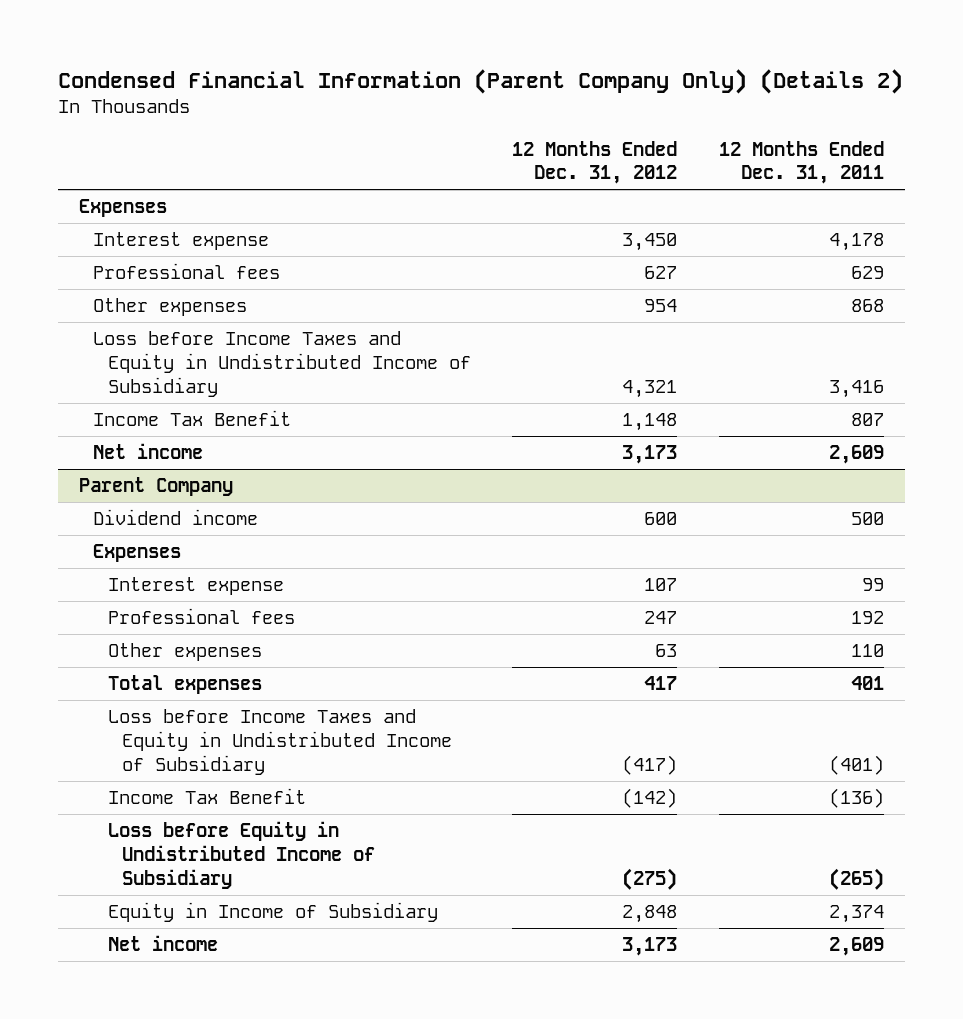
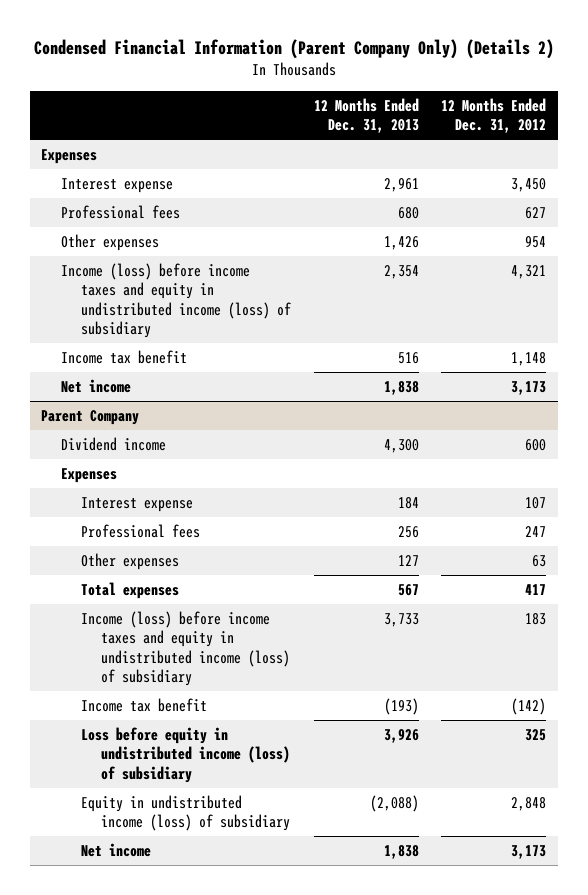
- | 12 Months Ended Dec. 31, 2012 | 12 Months Ended Dec. 31, 2011
+ | 12 Months Ended Dec. 31, 2013 | 12 Months Ended Dec. 31, 2012
- Loss before Income Taxes and Equity in Undistributed Income of Subsidiary | 4,321 | 3,416
- Income Tax Benefit | 1,148 | 807
+ Income (loss) before income taxes and equity in undistributed income (loss) of subsidiary | 2,354 | 4,321
+ Income tax benefit | 516 | 1,148
@ Parent Company
- Loss before Income Taxes and Equity in Undistributed Income of Subsidiary | (417) | (401)
- Income Tax Benefit | (142) | (136)
- Loss before Equity in Undistributed Income of Subsidiary | (275) | (265)
- Equity in Income of Subsidiary | 2,848 | 2,374
+ Income (loss) before income taxes and equity in undistributed income (loss) of subsidiary | 3,733 | 183
+ Income tax benefit | (193) | (142)
+ Loss before equity in undistributed income (loss) of subsidiary | 3,926 | 325
+ Equity in undistributed income (loss) of subsidiary | (2,088) | 2,848

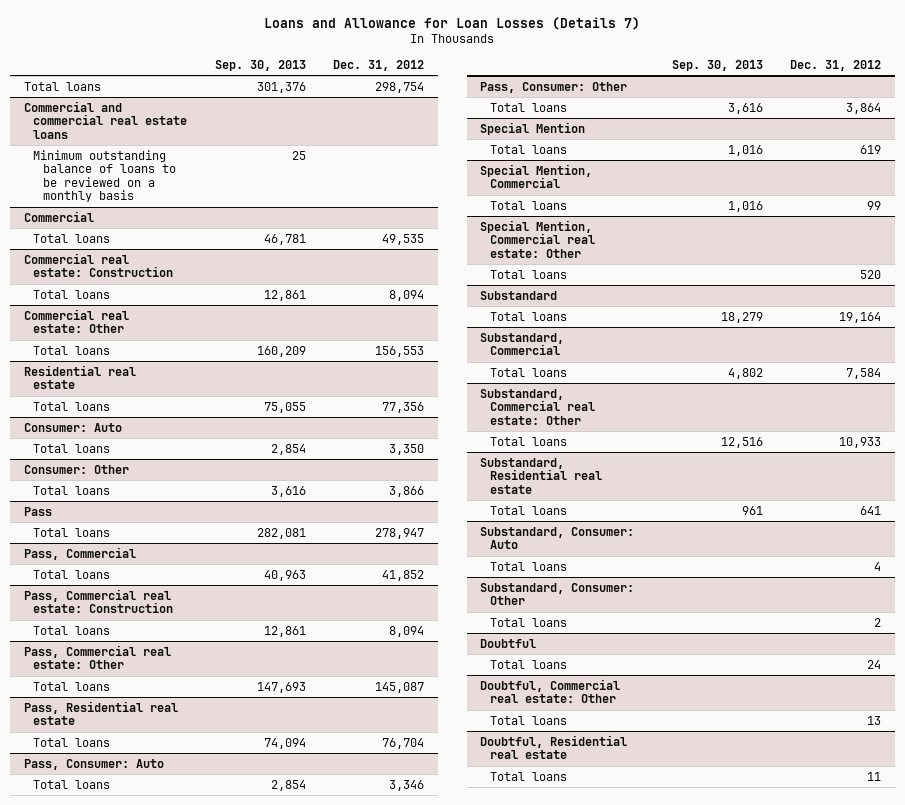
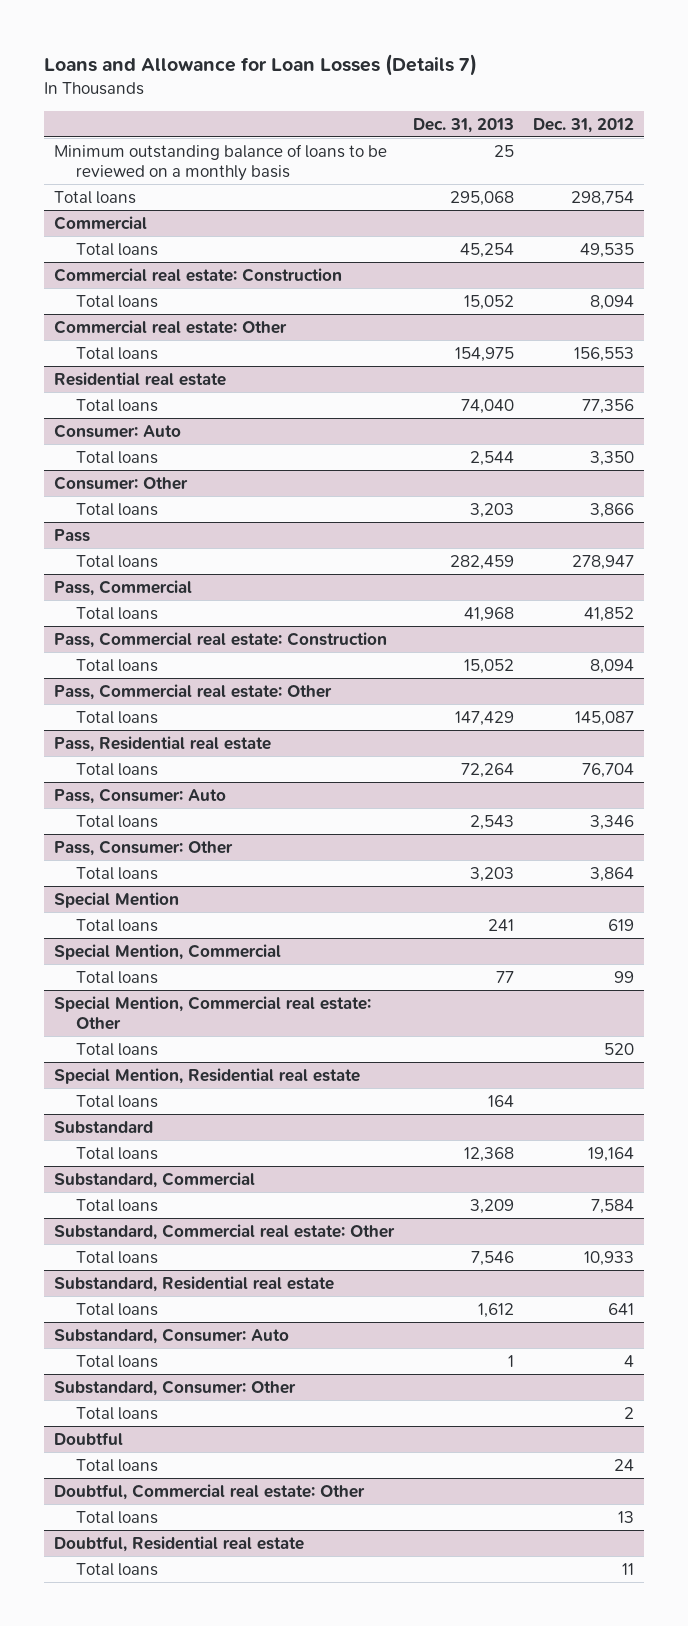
- | Sep. 30, 2013 | Dec. 31, 2012
+ | Dec. 31, 2013 | Dec. 31, 2012
- Commercial and commercial real estate loans
moved down: Total loans | 295,068 | 298,754
+ Special Mention, Residential real estate
+ Total loans | 164 |

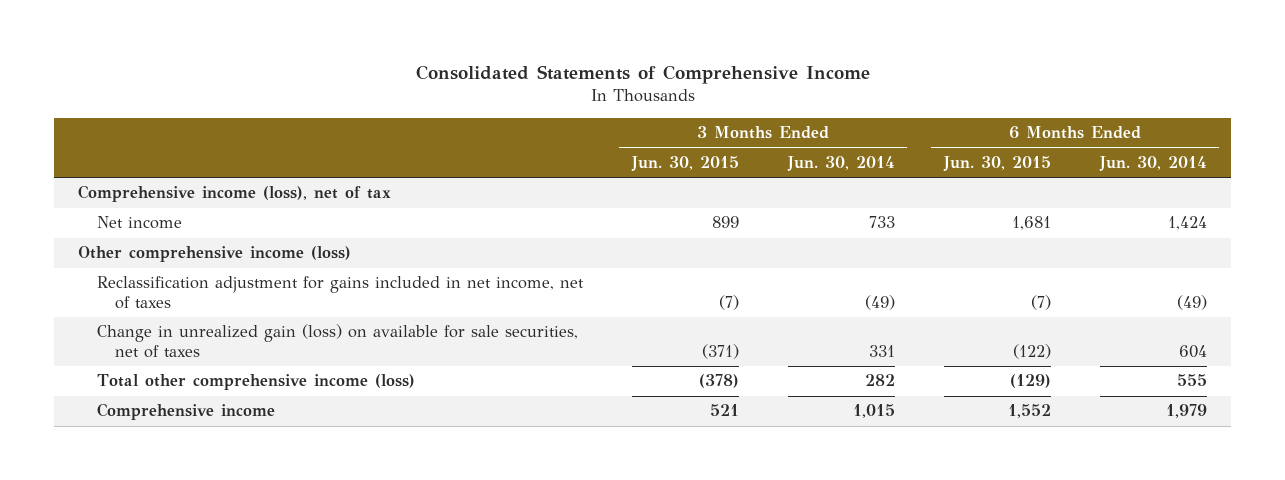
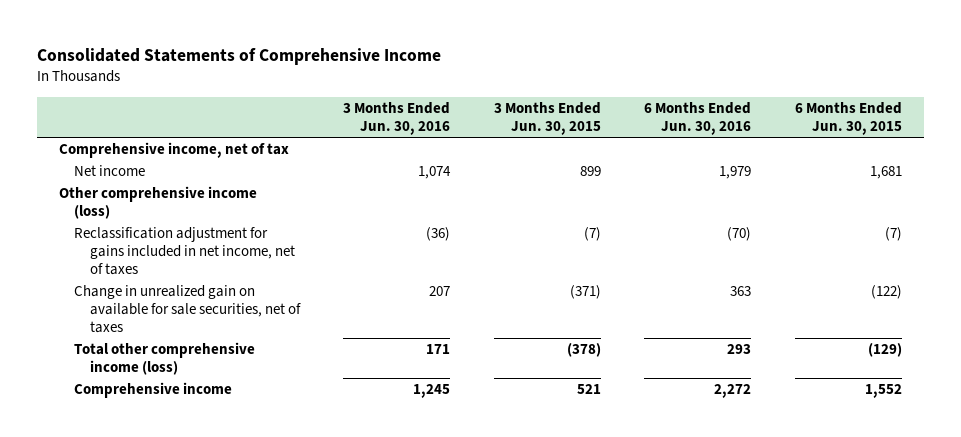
- | 3 Months Ended Jun. 30, 2015 | 3 Months Ended Jun. 30, 2014 | 6 Months Ended Jun. 30, 2015 | 6 Months Ended Jun. 30, 2014
+ | 3 Months Ended Jun. 30, 2016 | 3 Months Ended Jun. 30, 2015 | 6 Months Ended Jun. 30, 2016 | 6 Months Ended Jun. 30, 2015
- Comprehensive income (loss), net of tax
+ Comprehensive income, net of tax
- Change in unrealized gain (loss) on available for sale securities, net of taxes | (371) | 331 | (122) | 604
+ Change in unrealized gain on available for sale securities, net of taxes | 207 | (371) | 363 | (122)

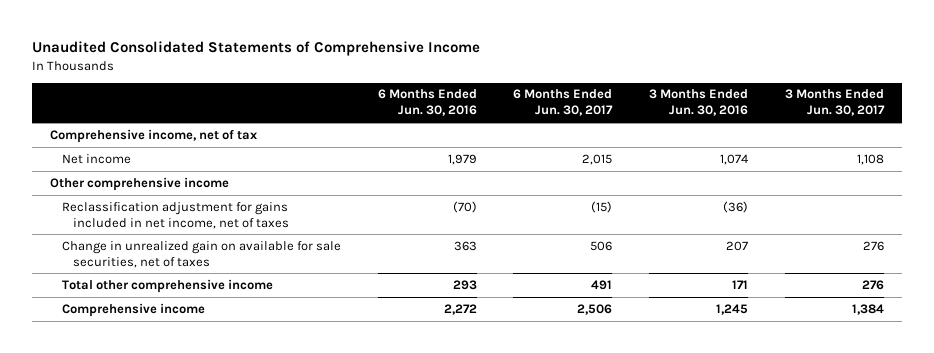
- Consolidated Statements of Comprehensive Income
+ Unaudited Consolidated Statements of Comprehensive Income
- | 3 Months Ended Jun. 30, 2016 | 3 Months Ended Jun. 30, 2015 | 6 Months Ended Jun. 30, 2016 | 6 Months Ended Jun. 30, 2015
+ | 6 Months Ended Jun. 30, 2016 | 6 Months Ended Jun. 30, 2017 | 3 Months Ended Jun. 30, 2016 | 3 Months Ended Jun. 30, 2017
- Other comprehensive income (loss)
+ Other comprehensive income
- Total other comprehensive income (loss) | 171 | (378) | 293 | (129)
+ Total other comprehensive income | 293 | 491 | 171 | 276

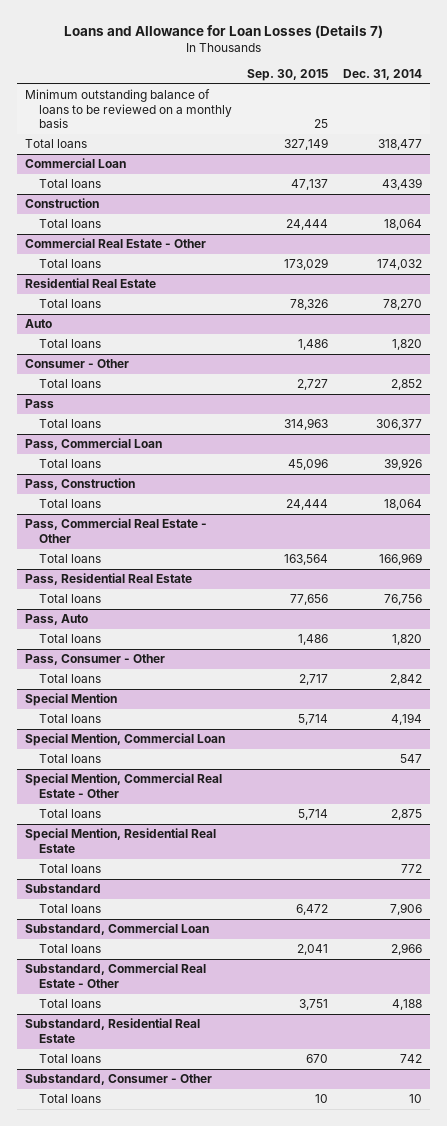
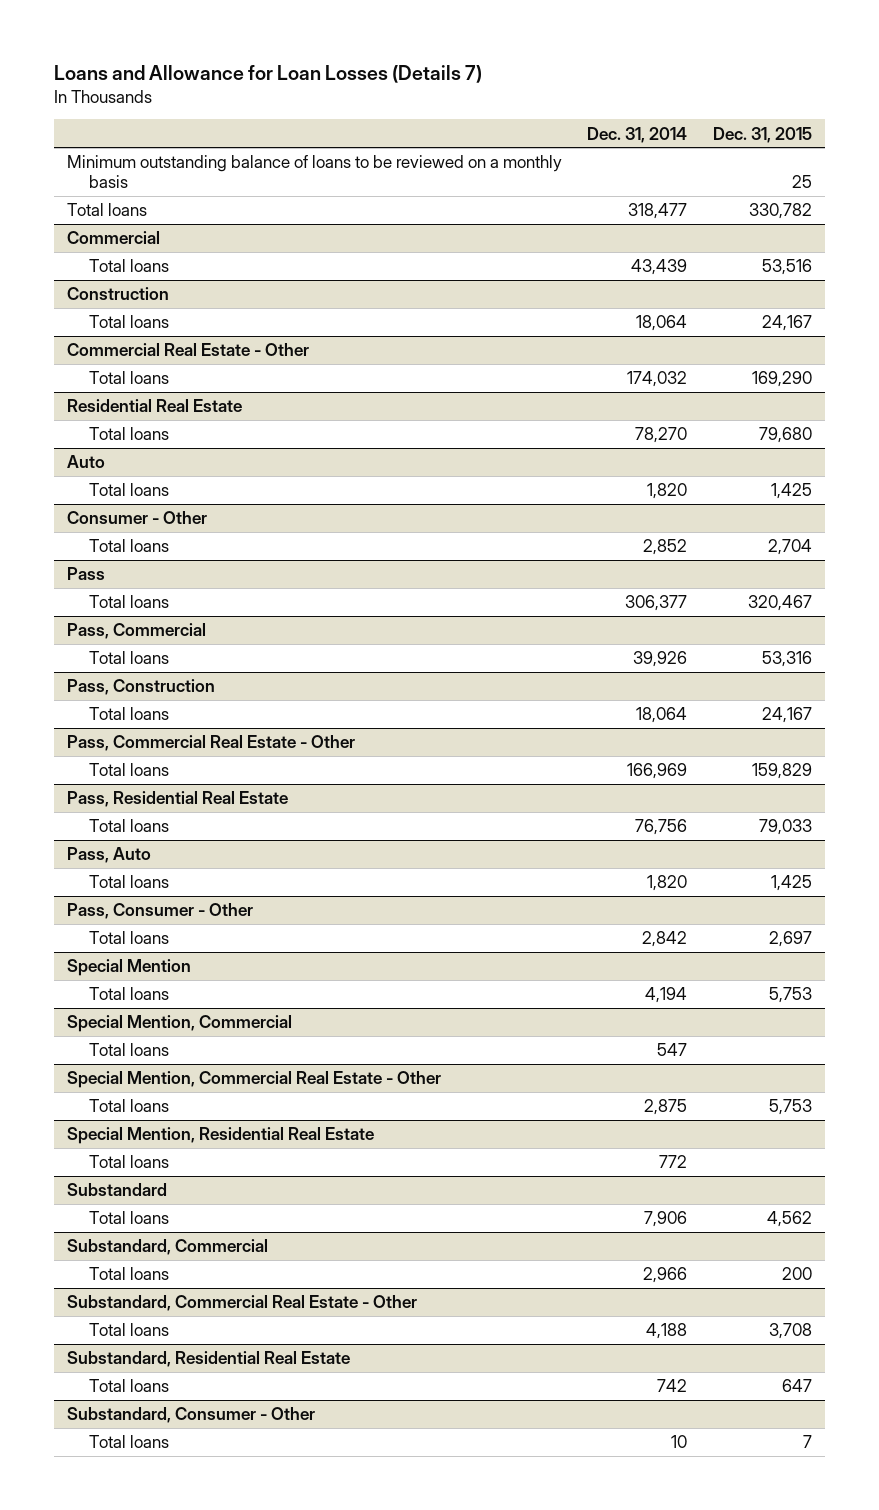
- | Sep. 30, 2015 | Dec. 31, 2014
+ | Dec. 31, 2014 | Dec. 31, 2015
- Commercial Loan
+ Commercial
- Pass, Commercial Loan
+ Pass, Commercial
- Special Mention, Commercial Loan
+ Special Mention, Commercial
- Substandard, Commercial Loan
+ Substandard, Commercial

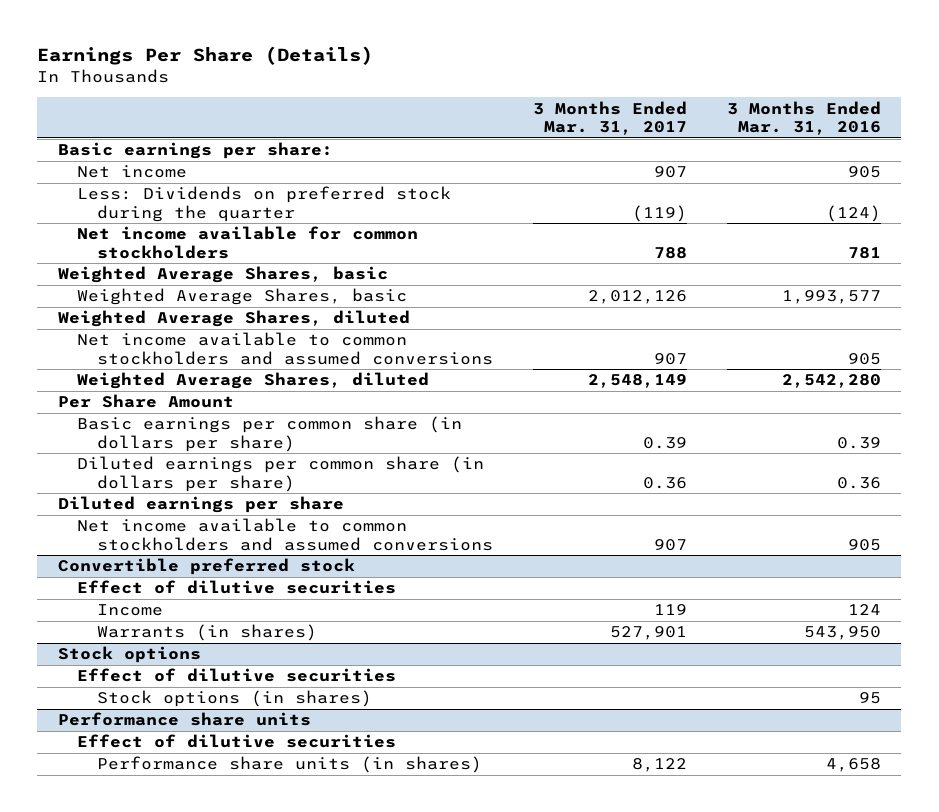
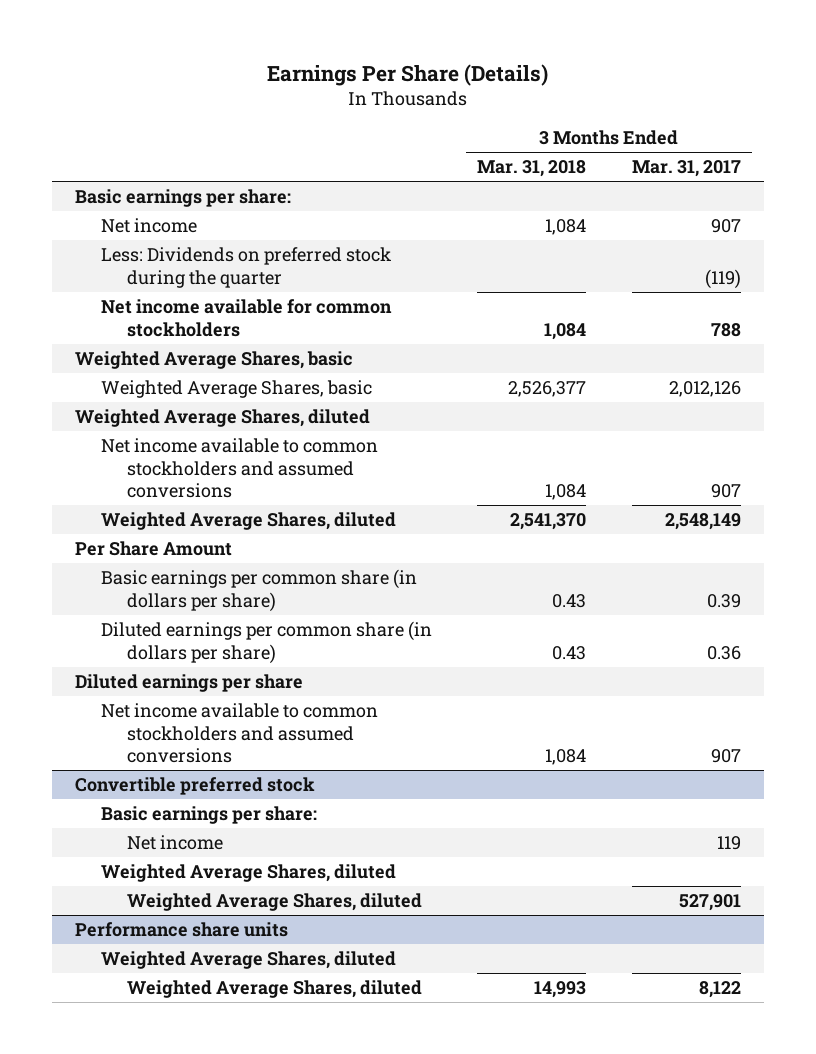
- | 3 Months Ended Mar. 31, 2017 | 3 Months Ended Mar. 31, 2016
+ | 3 Months Ended Mar. 31, 2018 | 3 Months Ended Mar. 31, 2017
@ Convertible preferred stock
- Effect of dilutive securities
- Income | 119 | 124
- Warrants (in shares) | 527,901 | 543,950
- Stock options
- Effect of dilutive securities
- Stock options (in shares) | | 95
@ Convertible preferred stock
+ Basic earnings per share:
+ Net income | | 119
+ Weighted Average Shares, diluted
+ Weighted Average Shares, diluted | | 527,901
@ Performance share units
- Effect of dilutive securities
- Performance share units (in shares) | 8,122 | 4,658
+ Weighted Average Shares, diluted
+ Weighted Average Shares, diluted | 14,993 | 8,122

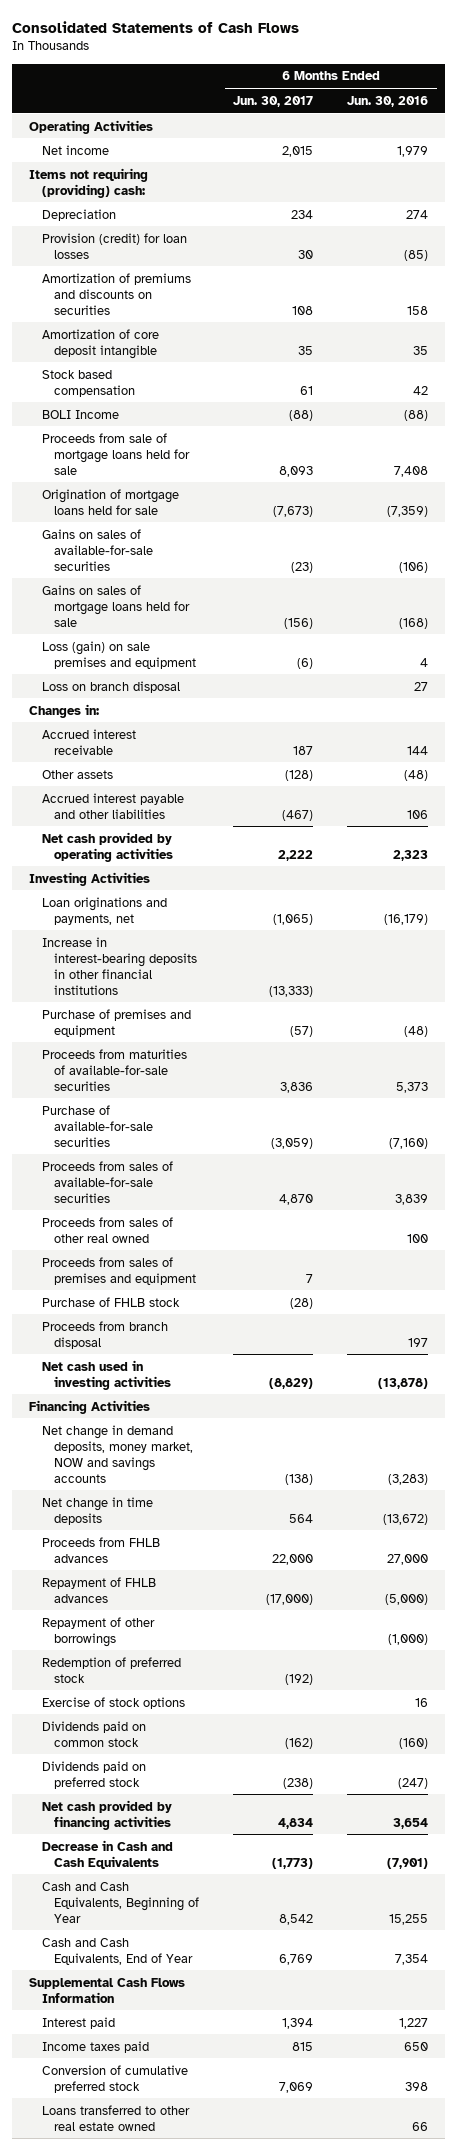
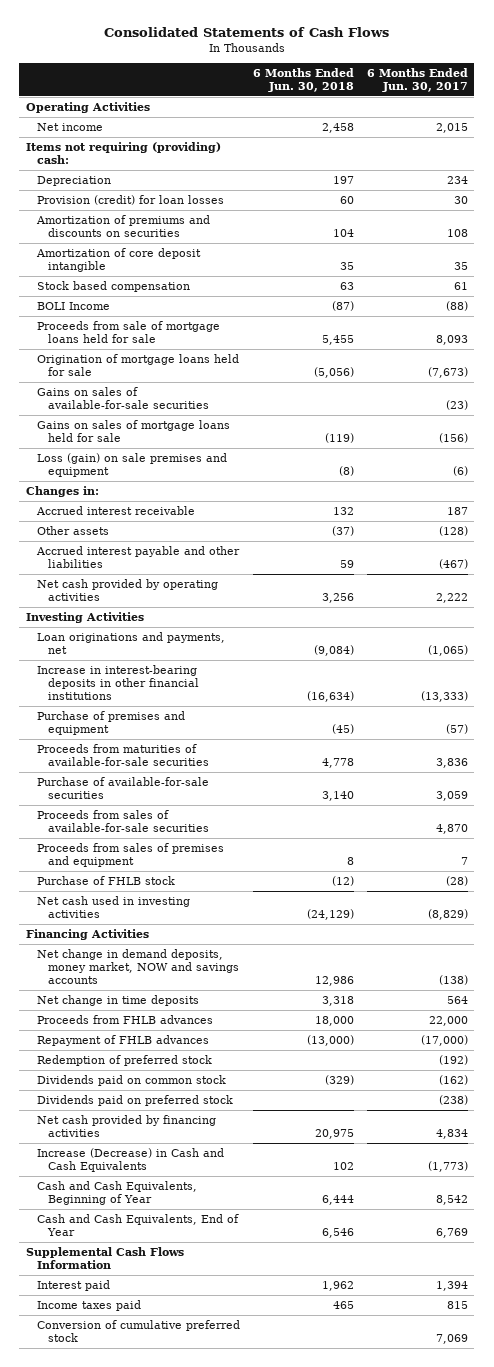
- | 6 Months Ended Jun. 30, 2017 | 6 Months Ended Jun. 30, 2016
+ | 6 Months Ended Jun. 30, 2018 | 6 Months Ended Jun. 30, 2017
- Loss on branch disposal | | 27
- Purchase of available-for-sale securities | (3,059) | (7,160)
+ Purchase of available-for-sale securities | 3,140 | 3,059
- Proceeds from sales of other real owned | | 100
- Proceeds from branch disposal | | 197
- Repayment of other borrowings | | (1,000)
- Exercise of stock options | | 16
- Decrease in Cash and Cash Equivalents | (1,773) | (7,901)
+ Increase (Decrease) in Cash and Cash Equivalents | 102 | (1,773)
- Loans transferred to other real estate owned | | 66

